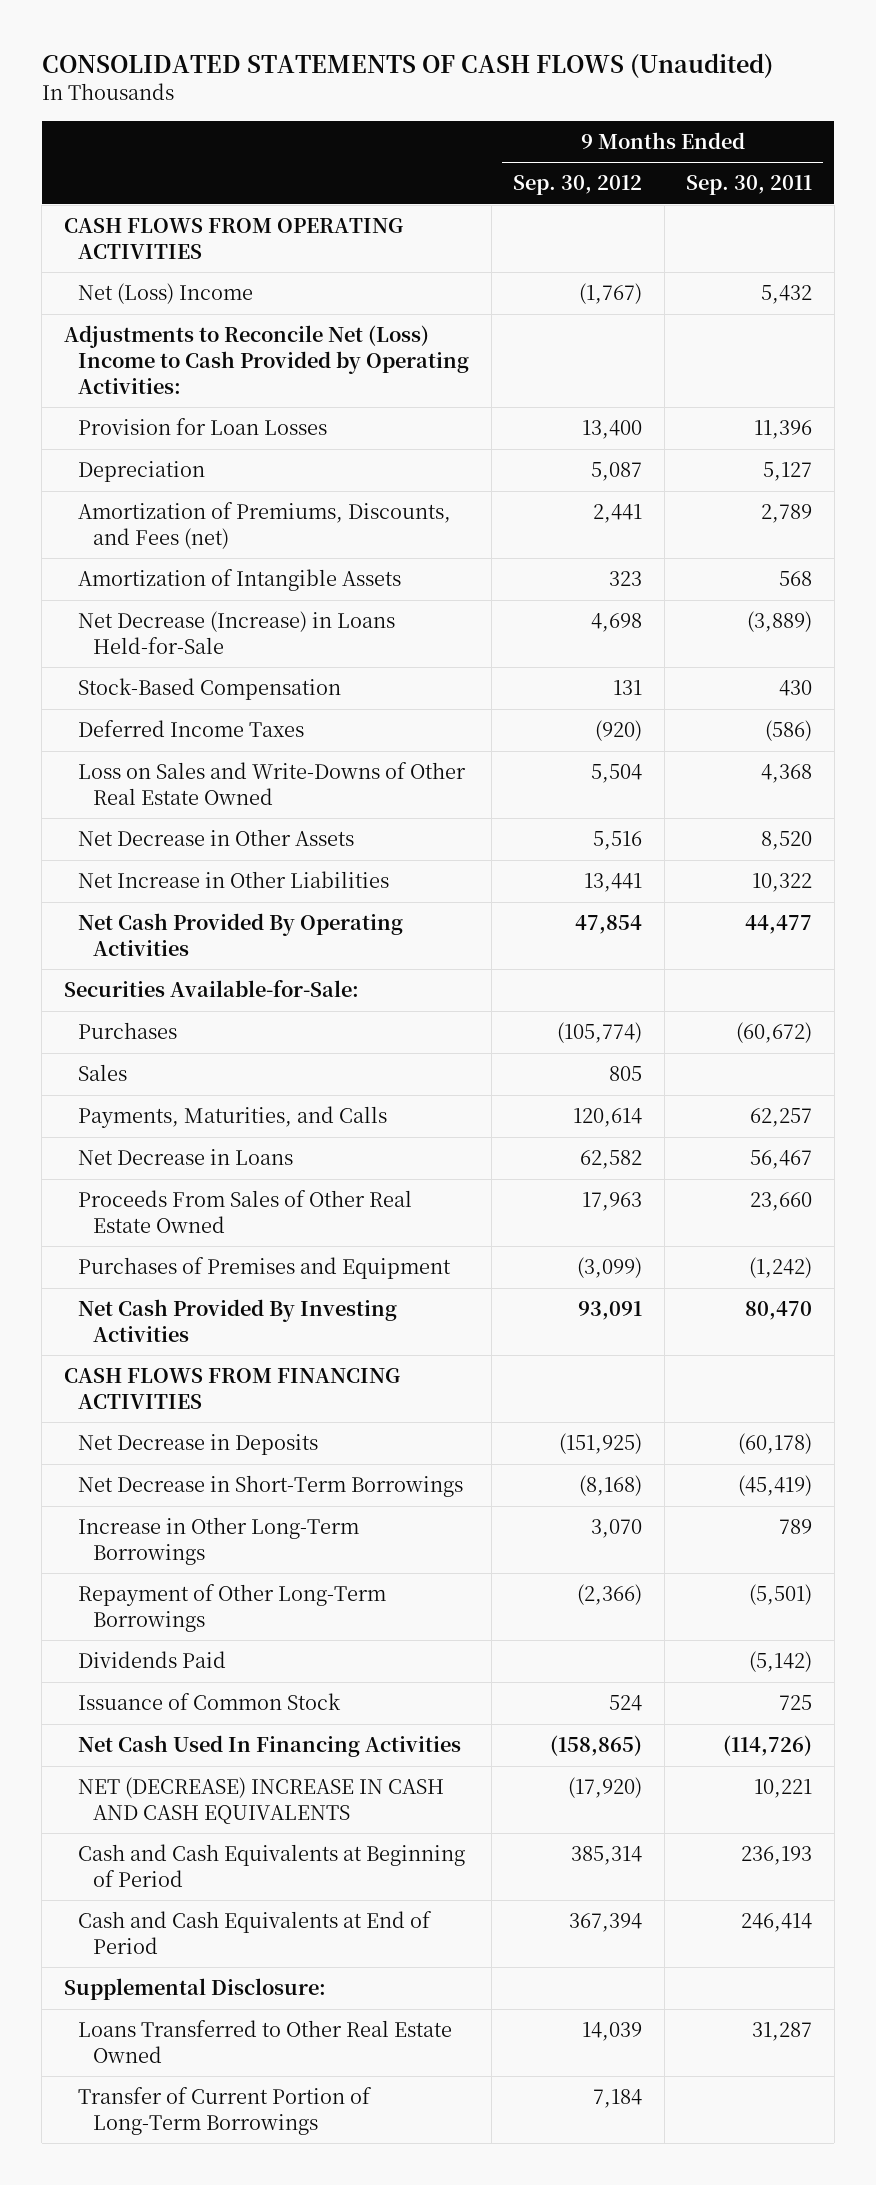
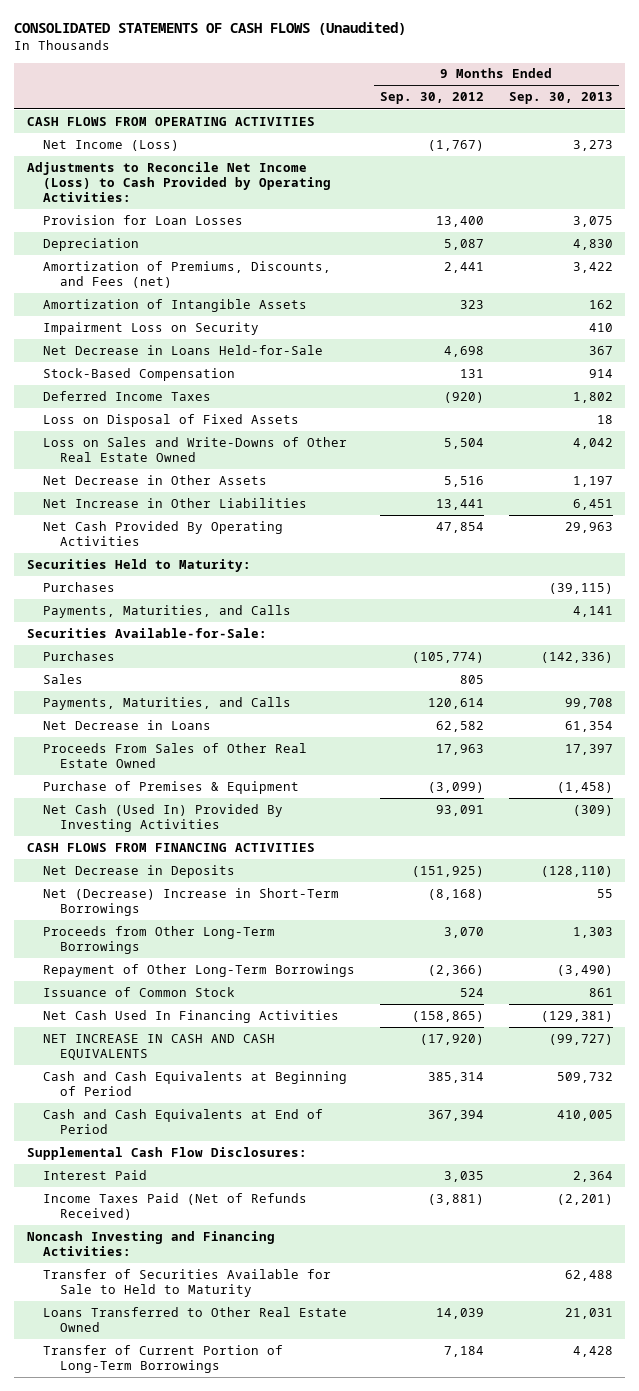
- | 9 Months Ended Sep. 30, 2012 | 9 Months Ended Sep. 30, 2011
+ | 9 Months Ended Sep. 30, 2012 | 9 Months Ended Sep. 30, 2013
- Net (Loss) Income | (1,767) | 5,432
- Adjustments to Reconcile Net (Loss) Income to Cash Provided by Operating Activities:
+ Net Income (Loss) | (1,767) | 3,273
+ Adjustments to Reconcile Net Income (Loss) to Cash Provided by Operating Activities:
- Net Decrease (Increase) in Loans Held-for-Sale | 4,698 | (3,889)
+ Impairment Loss on Security | | 410
+ Net Decrease in Loans Held-for-Sale | 4,698 | 367
+ Loss on Disposal of Fixed Assets | | 18
+ Securities Held to Maturity:
+ Purchases | | (39,115)
+ Payments, Maturities, and Calls | | 4,141
- Purchases of Premises and Equipment | (3,099) | (1,242)
- Net Cash Provided By Investing Activities | 93,091 | 80,470
+ Purchase of Premises & Equipment | (3,099) | (1,458)
+ Net Cash (Used In) Provided By Investing Activities | 93,091 | (309)
- Net Decrease in Short-Term Borrowings | (8,168) | (45,419)
- Increase in Other Long-Term Borrowings | 3,070 | 789
+ Net (Decrease) Increase in Short-Term Borrowings | (8,168) | 55
+ Proceeds from Other Long-Term Borrowings | 3,070 | 1,303
- Dividends Paid | | (5,142)
- NET (DECREASE) INCREASE IN CASH AND CASH EQUIVALENTS | (17,920) | 10,221
+ NET INCREASE IN CASH AND CASH EQUIVALENTS | (17,920) | (99,727)
- Supplemental Disclosure:
+ Supplemental Cash Flow Disclosures:
+ Interest Paid | 3,035 | 2,364
+ Income Taxes Paid (Net of Refunds Received) | (3,881) | (2,201)
+ Noncash Investing and Financing Activities:
+ Transfer of Securities Available for Sale to Held to Maturity | | 62,488

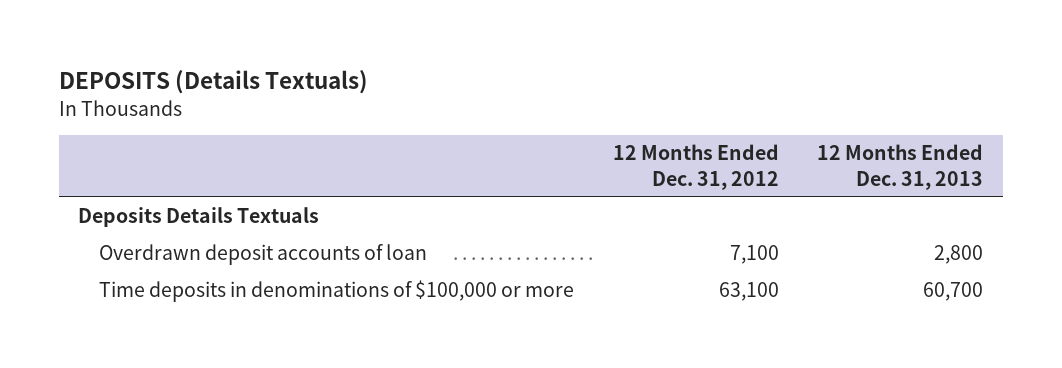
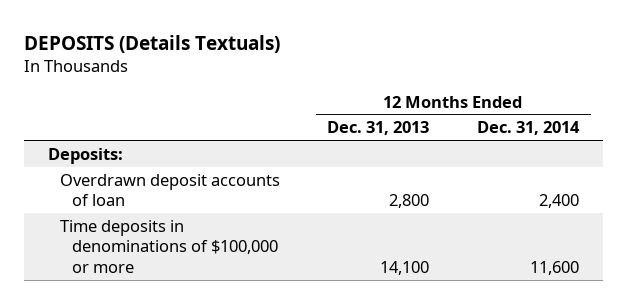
- | 12 Months Ended Dec. 31, 2012 | 12 Months Ended Dec. 31, 2013
+ | 12 Months Ended Dec. 31, 2013 | 12 Months Ended Dec. 31, 2014
- Deposits Details Textuals
+ Deposits:
- Time deposits in denominations of $100,000 or more | 63,100 | 60,700
+ Time deposits in denominations of $100,000 or more | 14,100 | 11,600

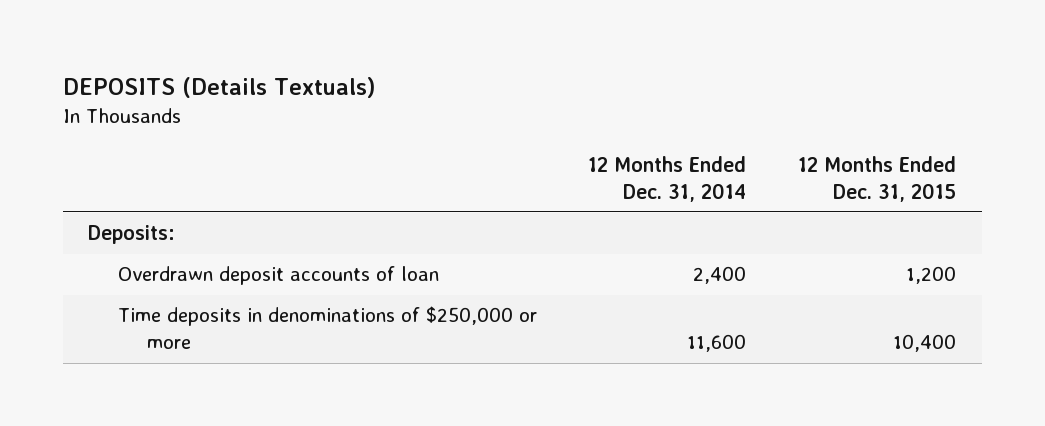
- | 12 Months Ended Dec. 31, 2013 | 12 Months Ended Dec. 31, 2014
+ | 12 Months Ended Dec. 31, 2014 | 12 Months Ended Dec. 31, 2015
- Time deposits in denominations of $100,000 or more | 14,100 | 11,600
+ Time deposits in denominations of $250,000 or more | 11,600 | 10,400

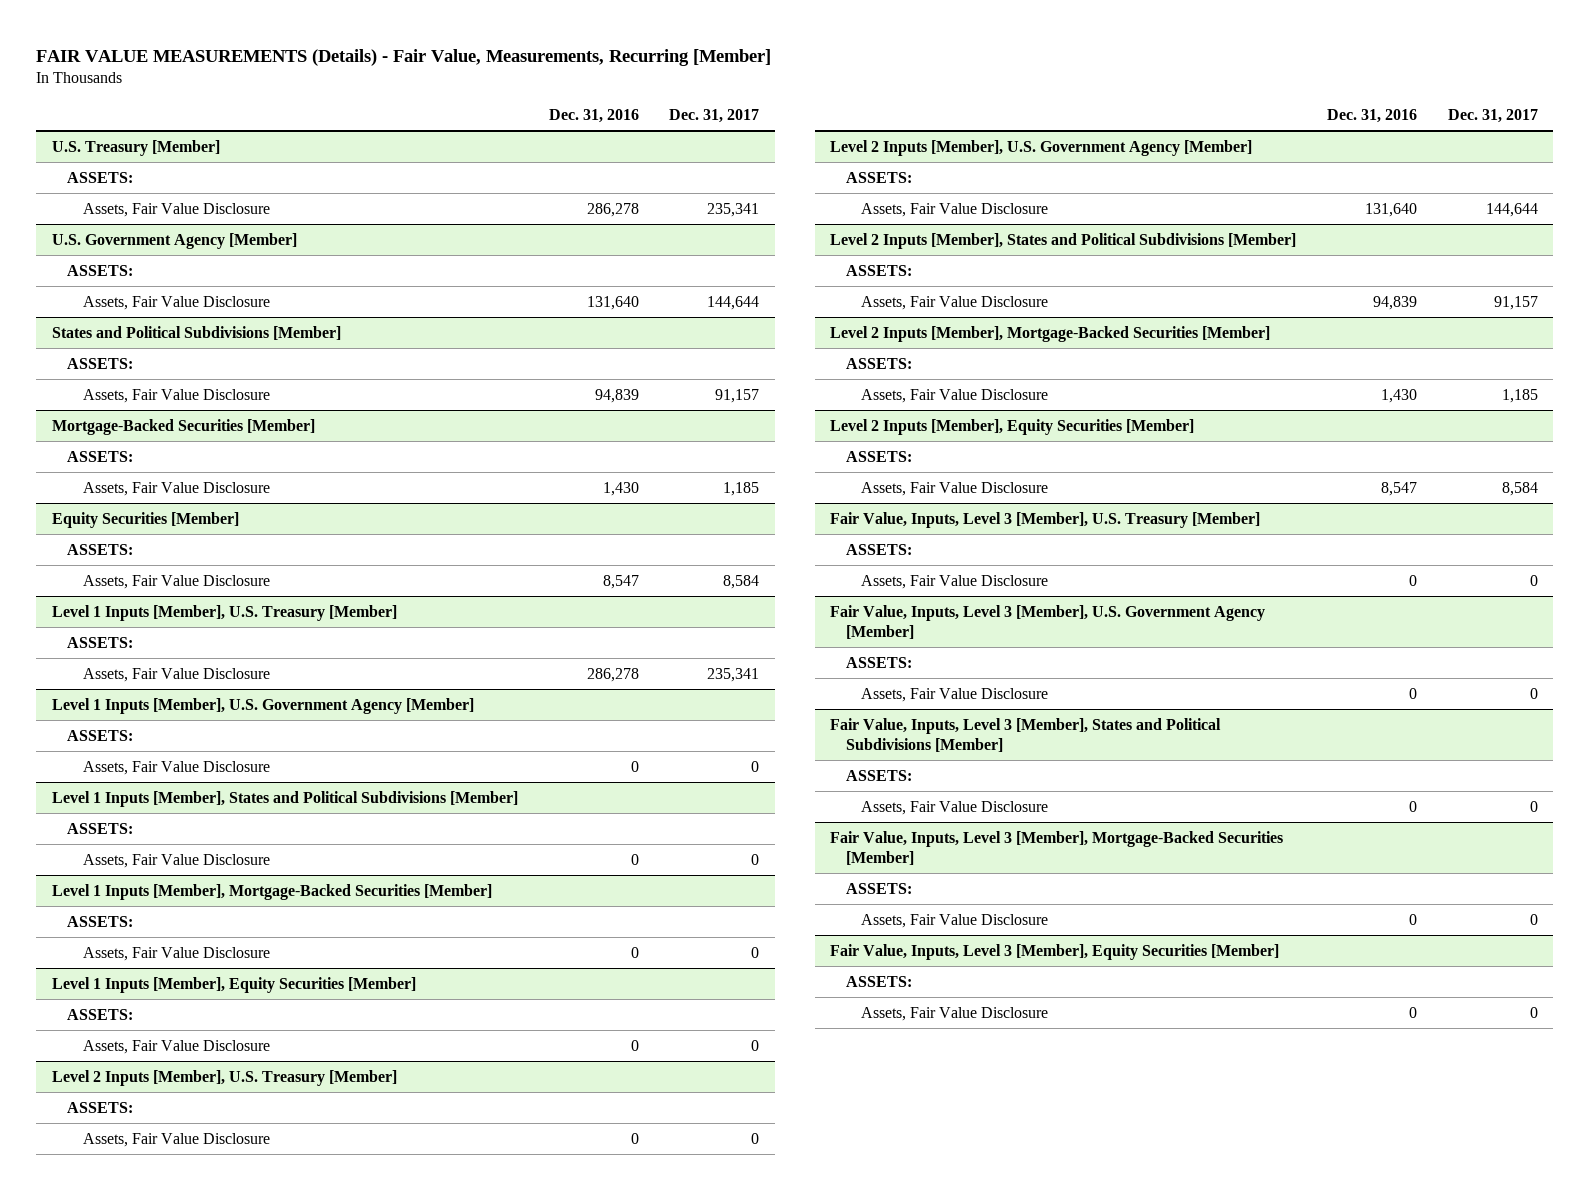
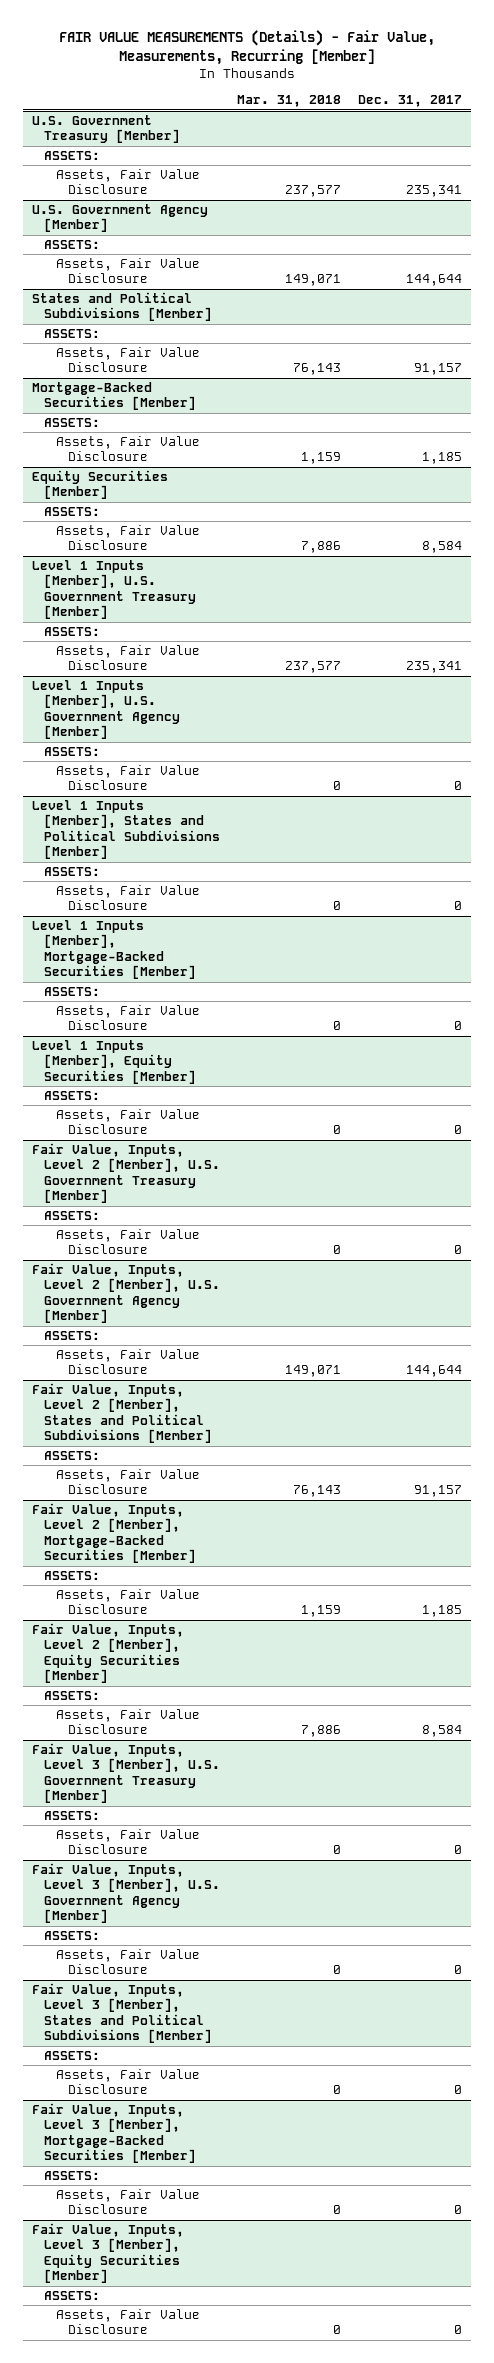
- | Dec. 31, 2016 | Dec. 31, 2017
+ | Mar. 31, 2018 | Dec. 31, 2017
- U.S. Treasury [Member]
+ U.S. Government Treasury [Member]
- Level 1 Inputs [Member], U.S. Treasury [Member]
+ Level 1 Inputs [Member], U.S. Government Treasury [Member]
- Level 2 Inputs [Member], U.S. Treasury [Member]
+ Fair Value, Inputs, Level 2 [Member], U.S. Government Treasury [Member]
- Level 2 Inputs [Member], U.S. Government Agency [Member]
+ Fair Value, Inputs, Level 2 [Member], U.S. Government Agency [Member]
- Level 2 Inputs [Member], States and Political Subdivisions [Member]
+ Fair Value, Inputs, Level 2 [Member], States and Political Subdivisions [Member]
- Level 2 Inputs [Member], Mortgage-Backed Securities [Member]
+ Fair Value, Inputs, Level 2 [Member], Mortgage-Backed Securities [Member]
- Level 2 Inputs [Member], Equity Securities [Member]
+ Fair Value, Inputs, Level 2 [Member], Equity Securities [Member]
- Fair Value, Inputs, Level 3 [Member], U.S. Treasury [Member]
+ Fair Value, Inputs, Level 3 [Member], U.S. Government Treasury [Member]

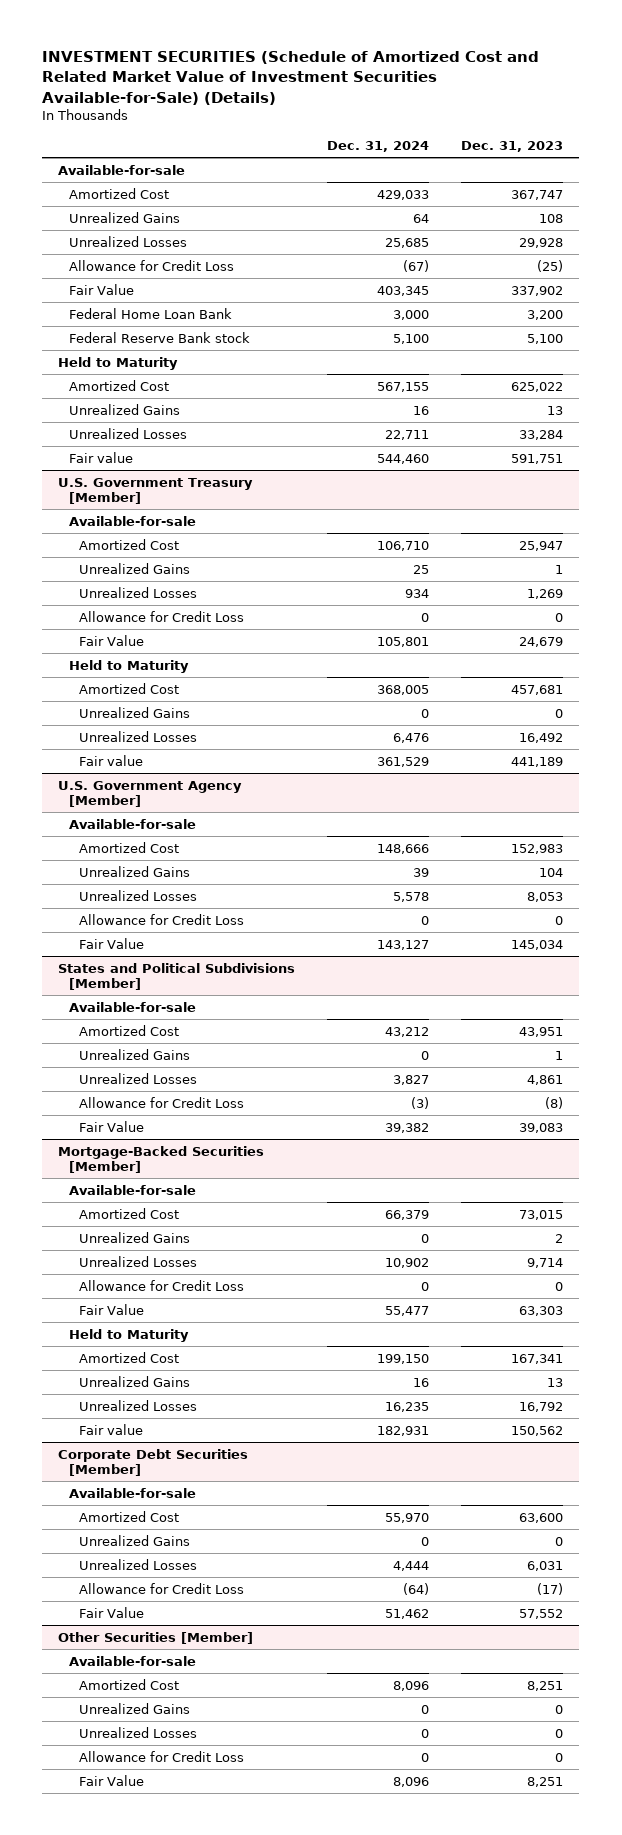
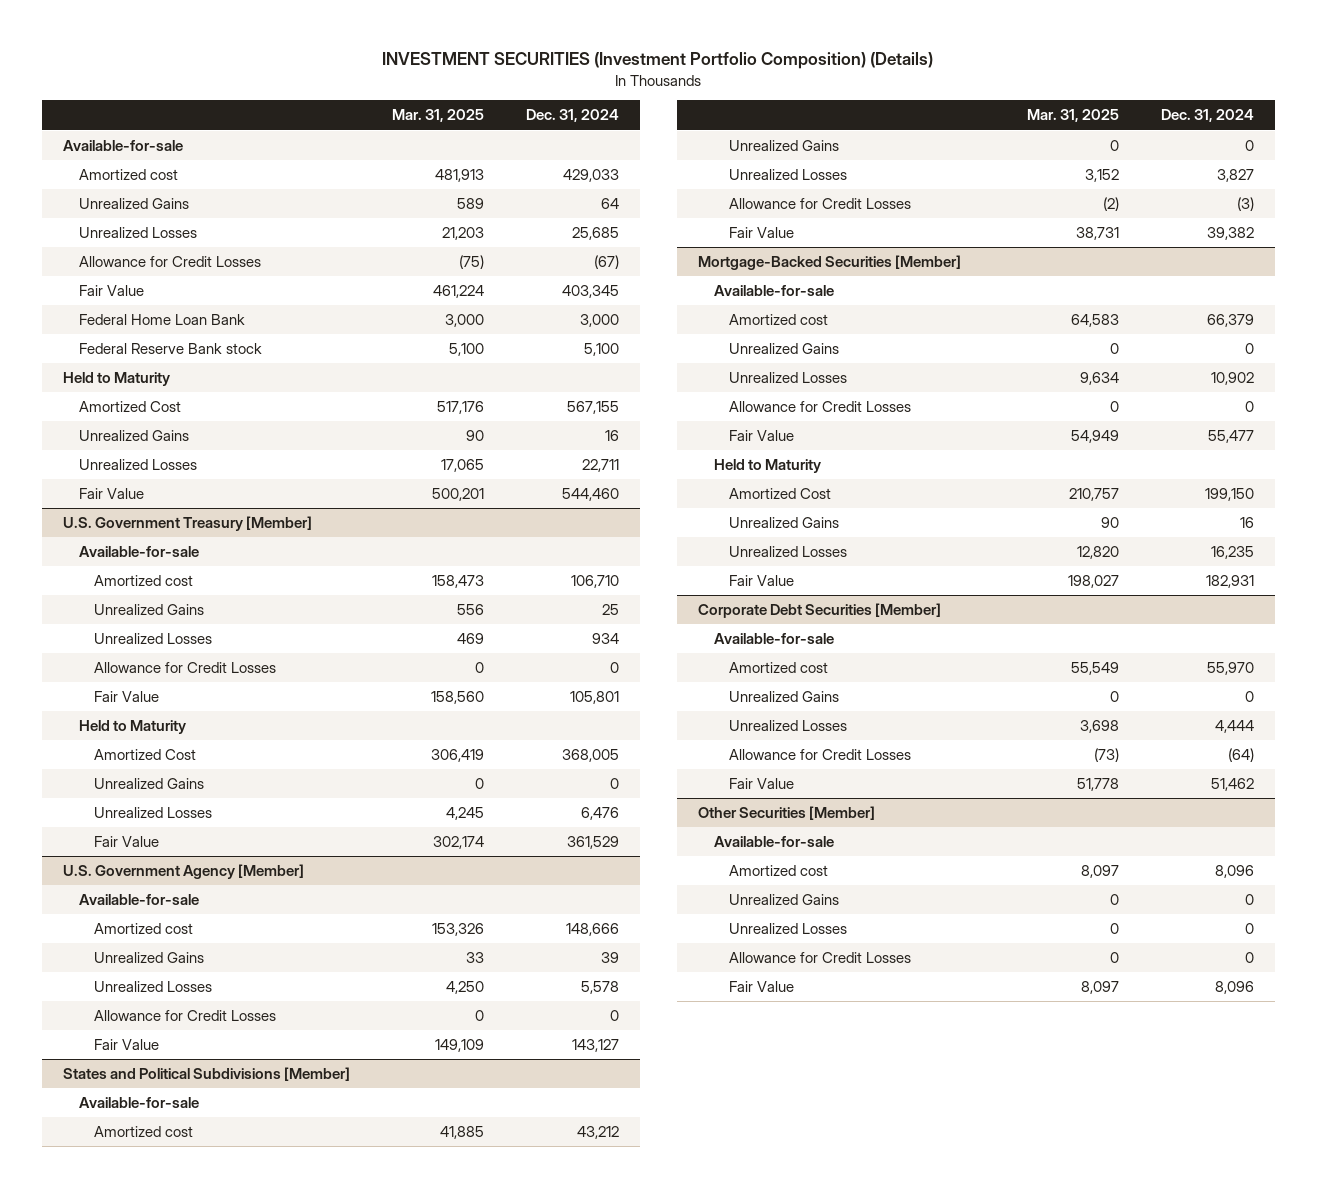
- INVESTMENT SECURITIES (Schedule of Amortized Cost and Related Market Value of Investment Securities Available-for-Sale) (Details)
+ INVESTMENT SECURITIES (Investment Portfolio Composition) (Details)
- | Dec. 31, 2024 | Dec. 31, 2023
+ | Mar. 31, 2025 | Dec. 31, 2024
- Amortized Cost | 429,033 | 367,747
+ Amortized cost | 481,913 | 429,033
- Allowance for Credit Loss | (67) | (25)
+ Allowance for Credit Losses | (75) | (67)
- Fair value | 544,460 | 591,751
+ Fair Value | 500,201 | 544,460
@ U.S. Government Treasury [Member]
- Amortized Cost | 106,710 | 25,947
+ Amortized cost | 158,473 | 106,710
- Allowance for Credit Loss | 0 | 0
+ Allowance for Credit Losses | 0 | 0
- Fair value | 361,529 | 441,189
+ Fair Value | 302,174 | 361,529
@ U.S. Government Agency [Member]
- Amortized Cost | 148,666 | 152,983
+ Amortized cost | 153,326 | 148,666
- Allowance for Credit Loss | 0 | 0
+ Allowance for Credit Losses | 0 | 0
@ States and Political Subdivisions [Member]
- Amortized Cost | 43,212 | 43,951
+ Amortized cost | 41,885 | 43,212
- Allowance for Credit Loss | (3) | (8)
+ Allowance for Credit Losses | (2) | (3)
@ Mortgage-Backed Securities [Member]
- Amortized Cost | 66,379 | 73,015
+ Amortized cost | 64,583 | 66,379
- Allowance for Credit Loss | 0 | 0
+ Allowance for Credit Losses | 0 | 0
- Fair value | 182,931 | 150,562
+ Fair Value | 198,027 | 182,931
@ Corporate Debt Securities [Member]
- Amortized Cost | 55,970 | 63,600
+ Amortized cost | 55,549 | 55,970
- Allowance for Credit Loss | (64) | (17)
+ Allowance for Credit Losses | (73) | (64)
@ Other Securities [Member]
- Amortized Cost | 8,096 | 8,251
+ Amortized cost | 8,097 | 8,096
- Allowance for Credit Loss | 0 | 0
+ Allowance for Credit Losses | 0 | 0

